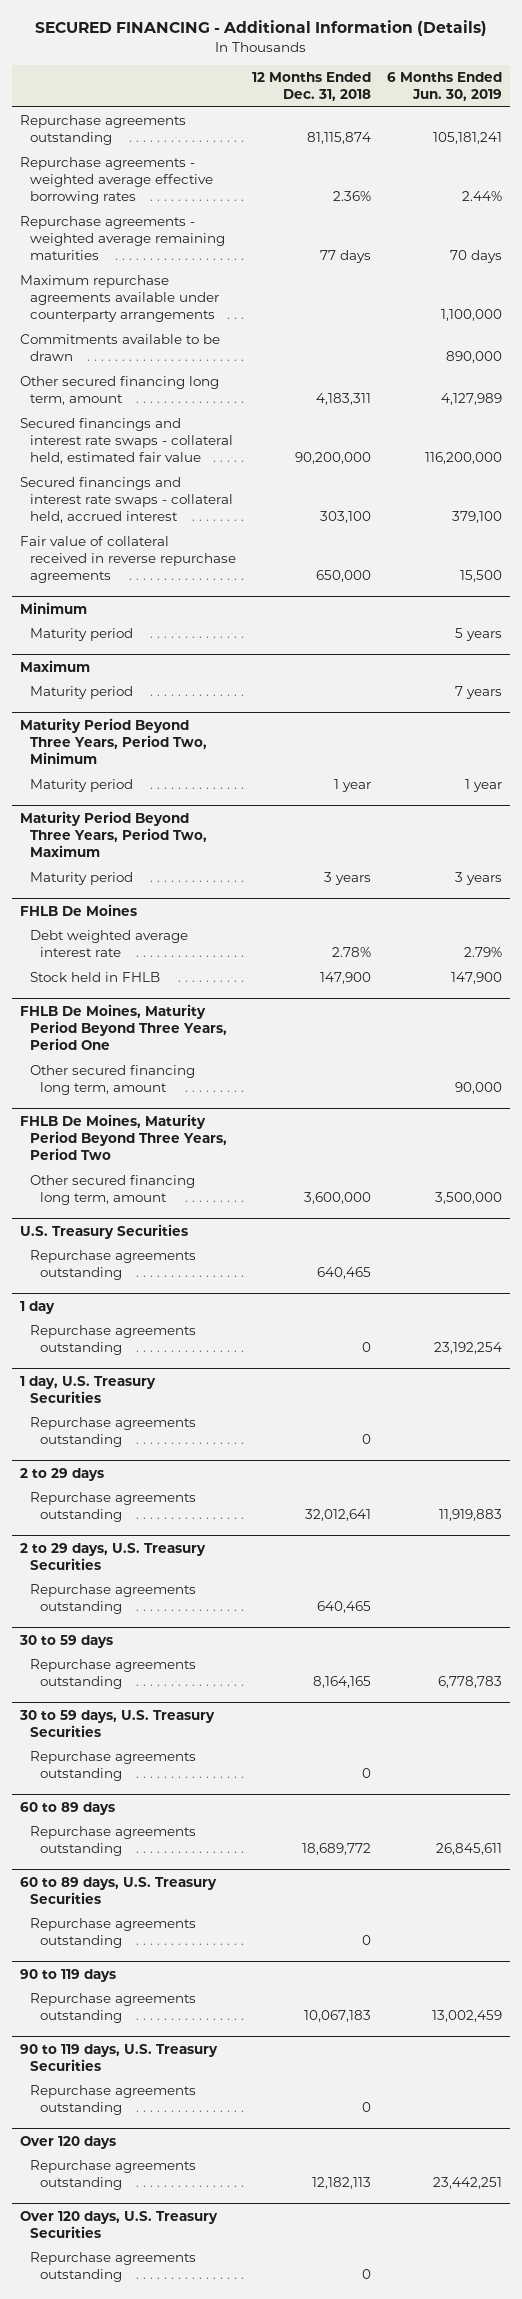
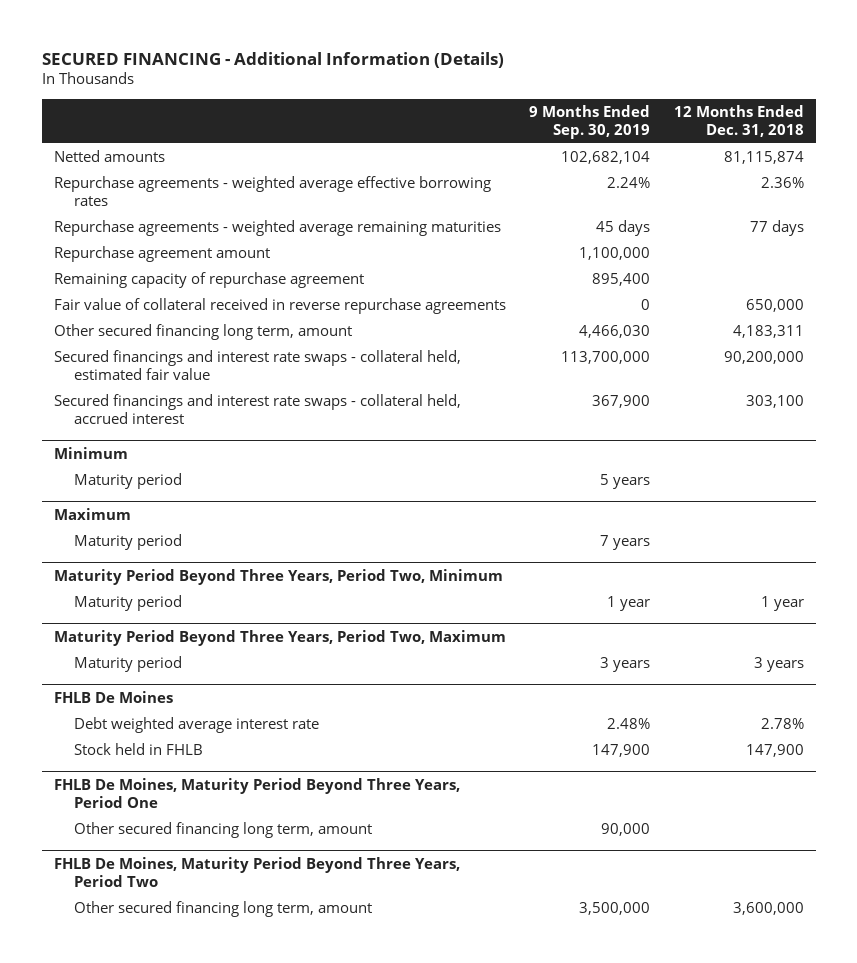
- | 12 Months Ended Dec. 31, 2018 | 6 Months Ended Jun. 30, 2019
+ | 9 Months Ended Sep. 30, 2019 | 12 Months Ended Dec. 31, 2018
- Repurchase agreements outstanding | 81,115,874 | 105,181,241
+ Netted amounts | 102,682,104 | 81,115,874
- Maximum repurchase agreements available under counterparty arrangements | | 1,100,000
- Commitments available to be drawn | | 890,000
+ Repurchase agreement amount | 1,100,000 |
+ Remaining capacity of repurchase agreement | 895,400 |
moved up: Fair value of collateral received in reverse repurchase agreements | 0 | 650,000
- U.S. Treasury Securities
- Repurchase agreements outstanding | 640,465 |
- 1 day
- Repurchase agreements outstanding | 0 | 23,192,254
- 1 day, U.S. Treasury Securities
- Repurchase agreements outstanding | 0 |
- 2 to 29 days
- Repurchase agreements outstanding | 32,012,641 | 11,919,883
- 2 to 29 days, U.S. Treasury Securities
- Repurchase agreements outstanding | 640,465 |
- 30 to 59 days
- Repurchase agreements outstanding | 8,164,165 | 6,778,783
- 30 to 59 days, U.S. Treasury Securities
- Repurchase agreements outstanding | 0 |
- 60 to 89 days
- Repurchase agreements outstanding | 18,689,772 | 26,845,611
- 60 to 89 days, U.S. Treasury Securities
- Repurchase agreements outstanding | 0 |
- 90 to 119 days
- Repurchase agreements outstanding | 10,067,183 | 13,002,459
- 90 to 119 days, U.S. Treasury Securities
- Repurchase agreements outstanding | 0 |
- Over 120 days
- Repurchase agreements outstanding | 12,182,113 | 23,442,251
- Over 120 days, U.S. Treasury Securities
- Repurchase agreements outstanding | 0 |

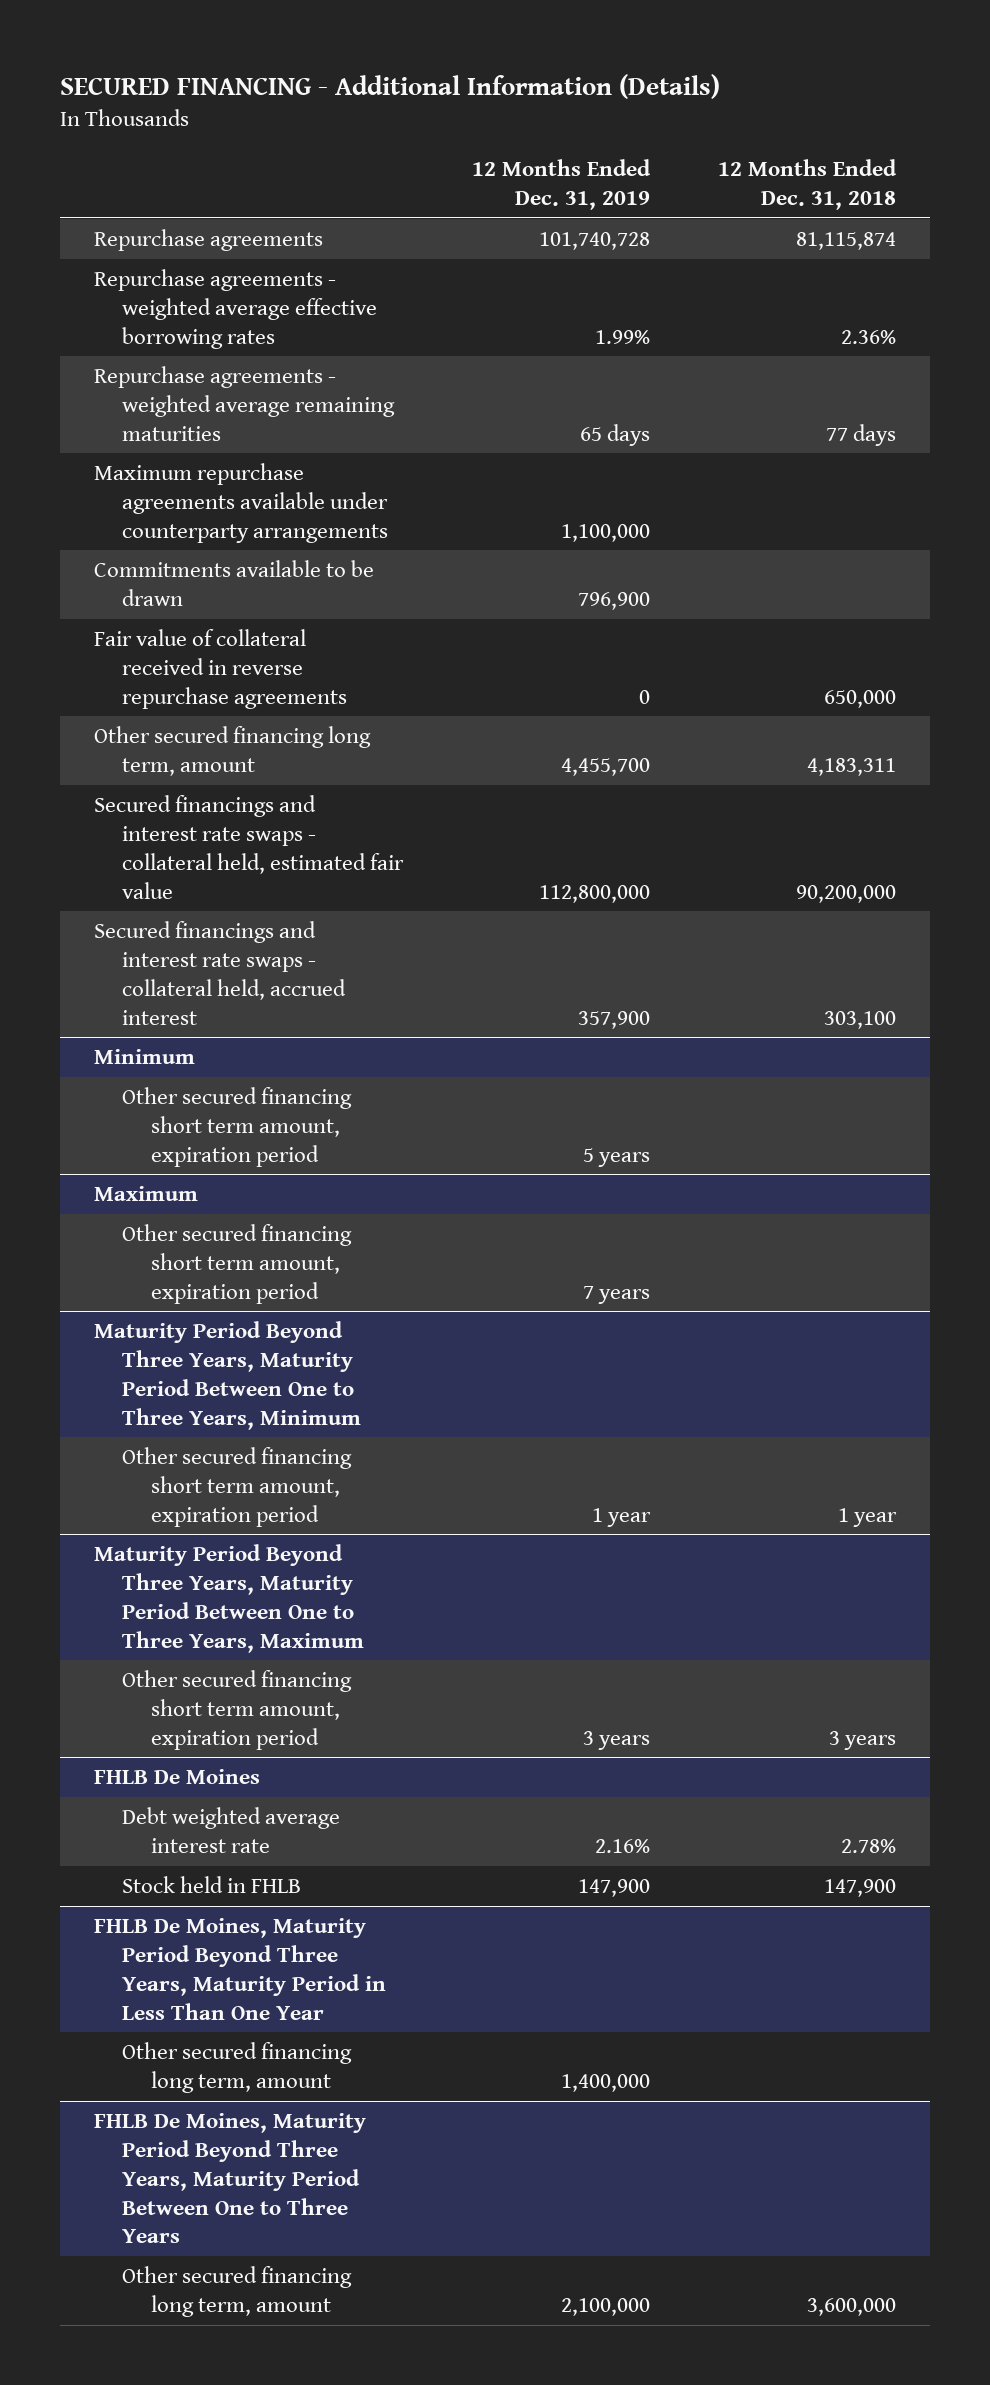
- | 9 Months Ended Sep. 30, 2019 | 12 Months Ended Dec. 31, 2018
+ | 12 Months Ended Dec. 31, 2019 | 12 Months Ended Dec. 31, 2018
- Netted amounts | 102,682,104 | 81,115,874
+ Repurchase agreements | 101,740,728 | 81,115,874
- Repurchase agreement amount | 1,100,000 |
- Remaining capacity of repurchase agreement | 895,400 |
+ Maximum repurchase agreements available under counterparty arrangements | 1,100,000 |
+ Commitments available to be drawn | 796,900 |
@ Minimum
- Maturity period | 5 years |
+ Other secured financing short term amount, expiration period | 5 years |
@ Maximum
- Maturity period | 7 years |
- Maturity Period Beyond Three Years, Period Two, Minimum
- Maturity period | 1 year | 1 year
- Maturity Period Beyond Three Years, Period Two, Maximum
- Maturity period | 3 years | 3 years
@ Maximum
+ Other secured financing short term amount, expiration period | 7 years |
+ Maturity Period Beyond Three Years, Maturity Period Between One to Three Years, Minimum
+ Other secured financing short term amount, expiration period | 1 year | 1 year
+ Maturity Period Beyond Three Years, Maturity Period Between One to Three Years, Maximum
+ Other secured financing short term amount, expiration period | 3 years | 3 years
- FHLB De Moines, Maturity Period Beyond Three Years, Period One
+ FHLB De Moines, Maturity Period Beyond Three Years, Maturity Period in Less Than One Year
- FHLB De Moines, Maturity Period Beyond Three Years, Period Two
+ FHLB De Moines, Maturity Period Beyond Three Years, Maturity Period Between One to Three Years

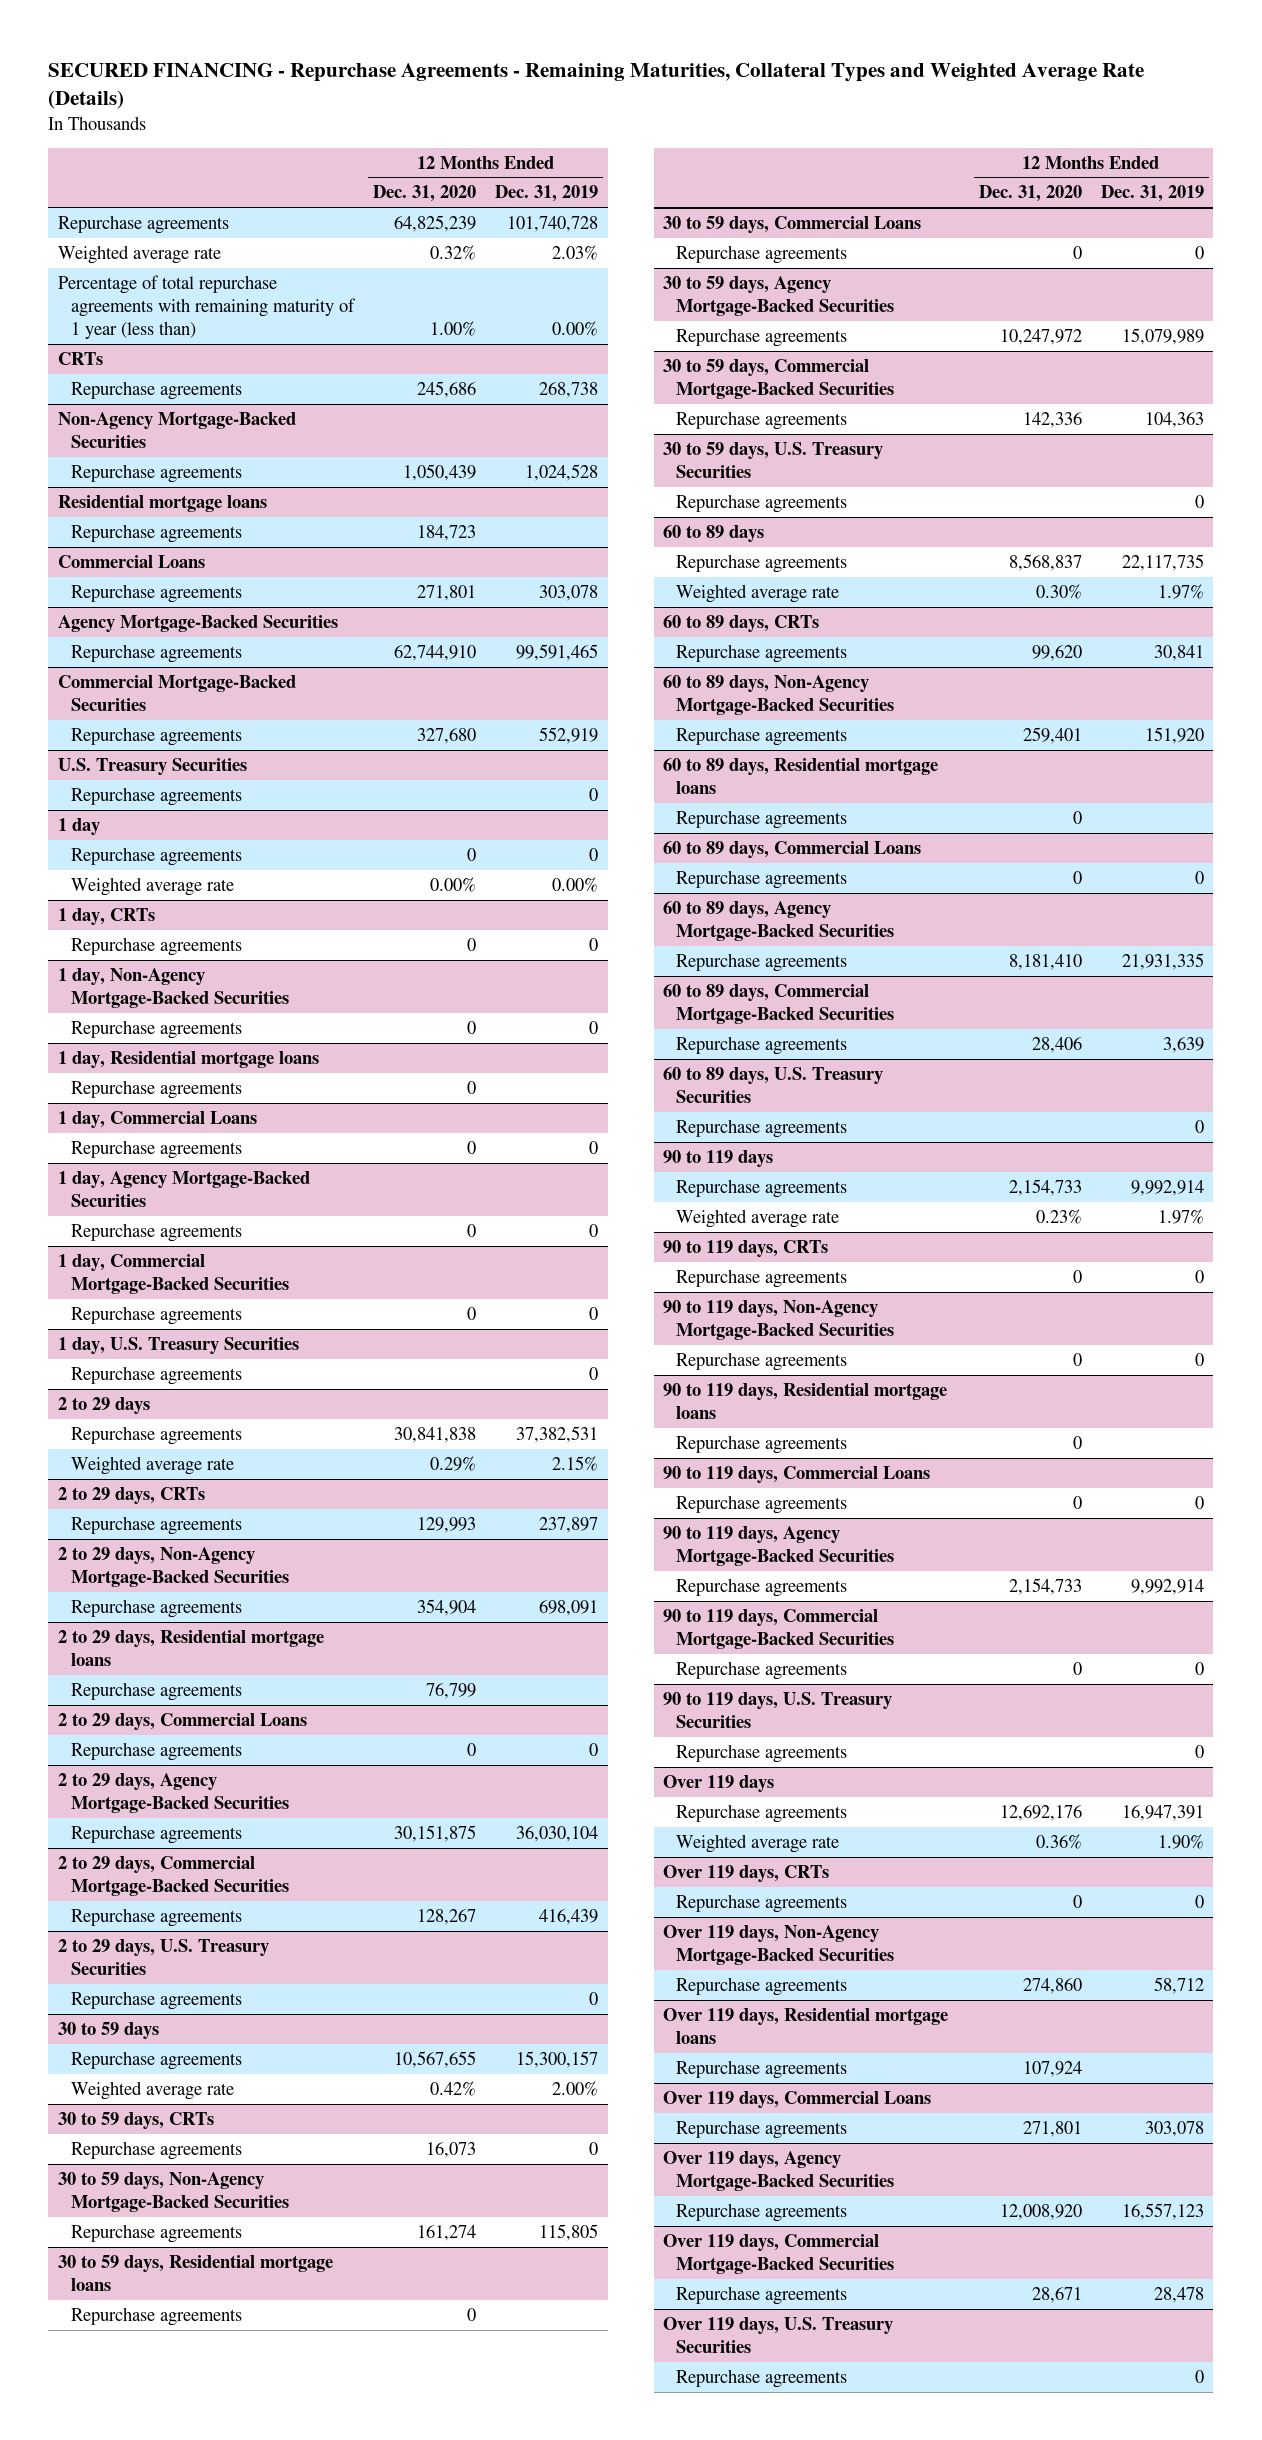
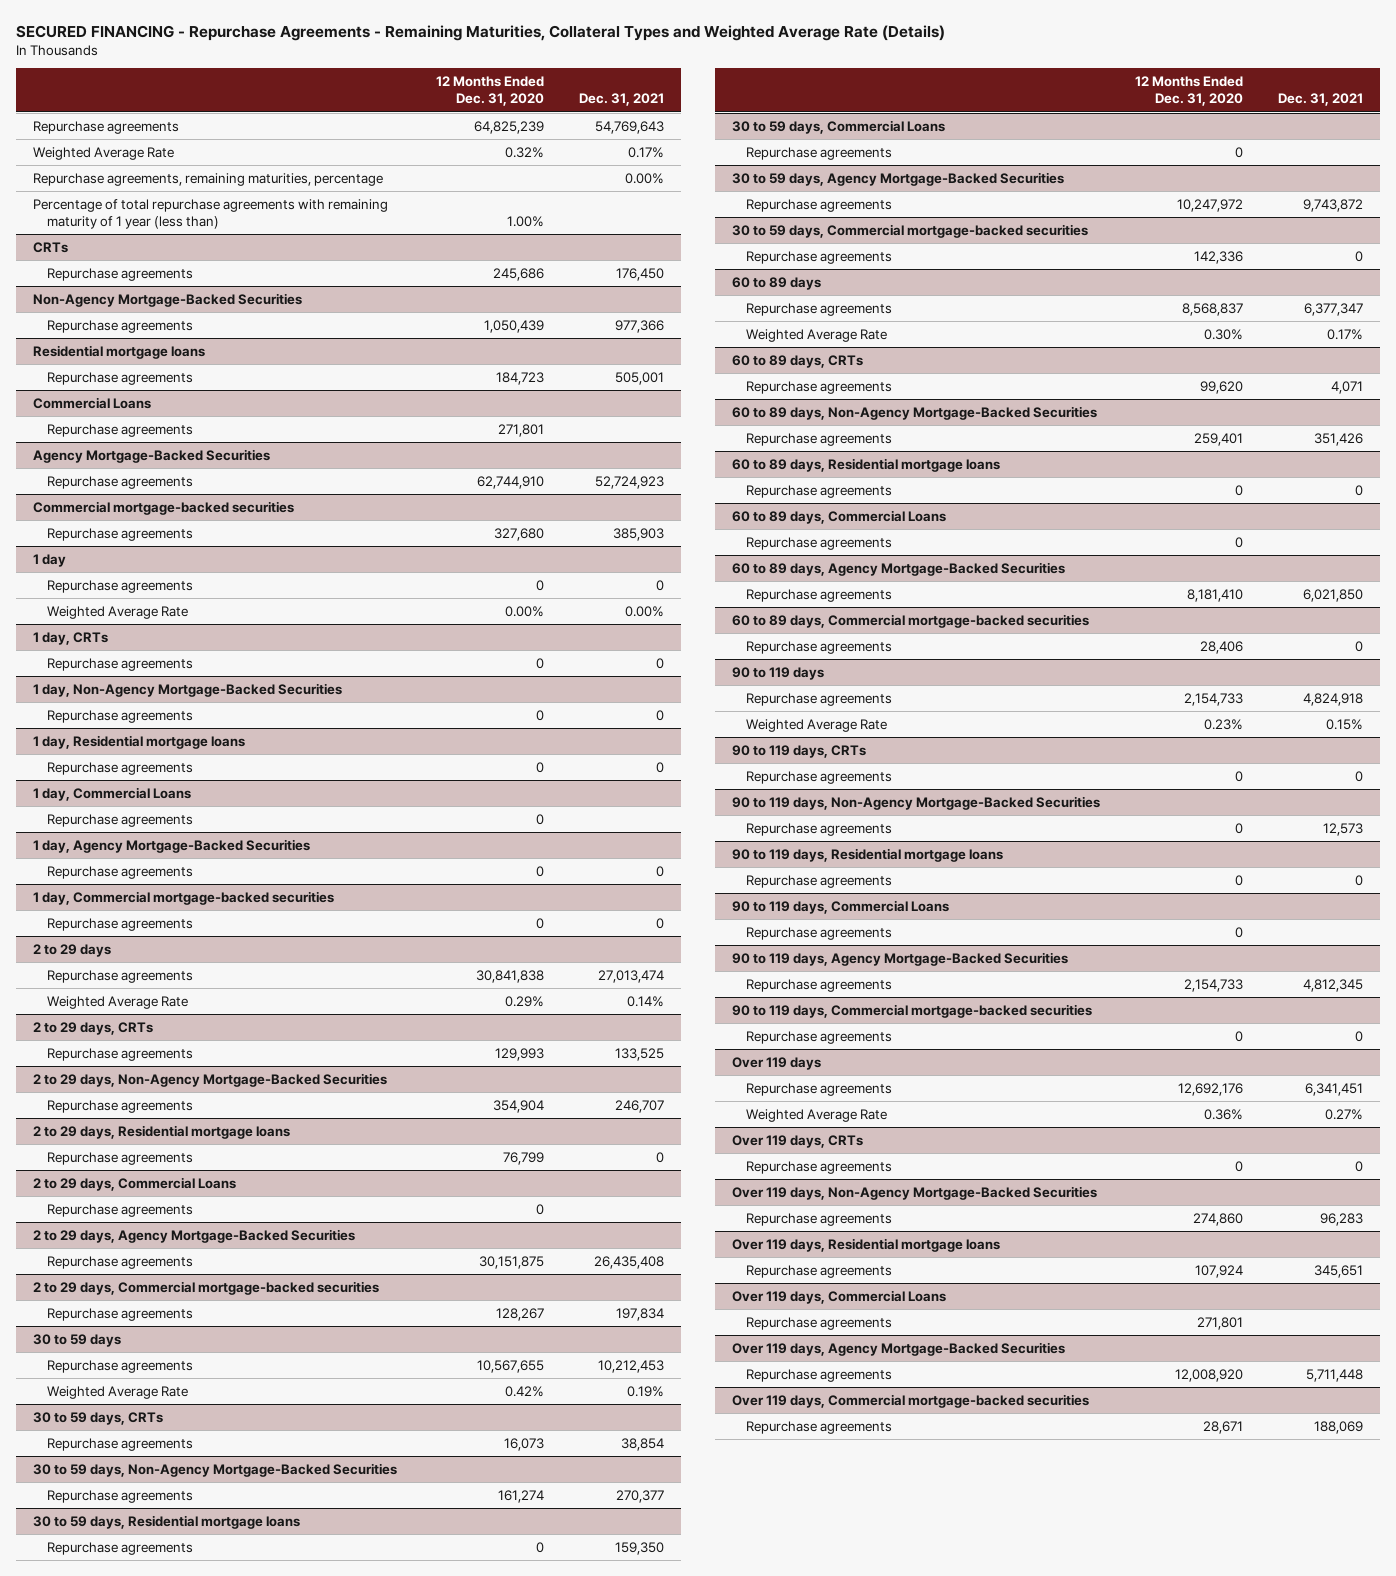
- | 12 Months Ended Dec. 31, 2020 | 12 Months Ended Dec. 31, 2019
+ | 12 Months Ended Dec. 31, 2020 | Dec. 31, 2021
- Weighted average rate | 0.32% | 2.03%
+ Weighted Average Rate | 0.32% | 0.17%
+ Repurchase agreements, remaining maturities, percentage | | 0.00%
- Commercial Mortgage-Backed Securities
+ Commercial mortgage-backed securities
- U.S. Treasury Securities
- Repurchase agreements | | 0
@ 1 day
- Weighted average rate | 0.00% | 0.00%
+ Weighted Average Rate | 0.00% | 0.00%
- 1 day, Commercial Mortgage-Backed Securities
+ 1 day, Commercial mortgage-backed securities
- 1 day, U.S. Treasury Securities
- Repurchase agreements | | 0
@ 2 to 29 days
- Weighted average rate | 0.29% | 2.15%
+ Weighted Average Rate | 0.29% | 0.14%
- 2 to 29 days, Commercial Mortgage-Backed Securities
+ 2 to 29 days, Commercial mortgage-backed securities
- 2 to 29 days, U.S. Treasury Securities
- Repurchase agreements | | 0
@ 30 to 59 days
- Weighted average rate | 0.42% | 2.00%
+ Weighted Average Rate | 0.42% | 0.19%
- 30 to 59 days, Commercial Mortgage-Backed Securities
+ 30 to 59 days, Commercial mortgage-backed securities
- 30 to 59 days, U.S. Treasury Securities
- Repurchase agreements | | 0
@ 60 to 89 days
- Weighted average rate | 0.30% | 1.97%
+ Weighted Average Rate | 0.30% | 0.17%
- 60 to 89 days, Commercial Mortgage-Backed Securities
+ 60 to 89 days, Commercial mortgage-backed securities
- 60 to 89 days, U.S. Treasury Securities
- Repurchase agreements | | 0
@ 90 to 119 days
- Weighted average rate | 0.23% | 1.97%
+ Weighted Average Rate | 0.23% | 0.15%
- 90 to 119 days, Commercial Mortgage-Backed Securities
+ 90 to 119 days, Commercial mortgage-backed securities
- 90 to 119 days, U.S. Treasury Securities
- Repurchase agreements | | 0
@ Over 119 days
- Weighted average rate | 0.36% | 1.90%
+ Weighted Average Rate | 0.36% | 0.27%
- Over 119 days, Commercial Mortgage-Backed Securities
+ Over 119 days, Commercial mortgage-backed securities
- Over 119 days, U.S. Treasury Securities
- Repurchase agreements | | 0

